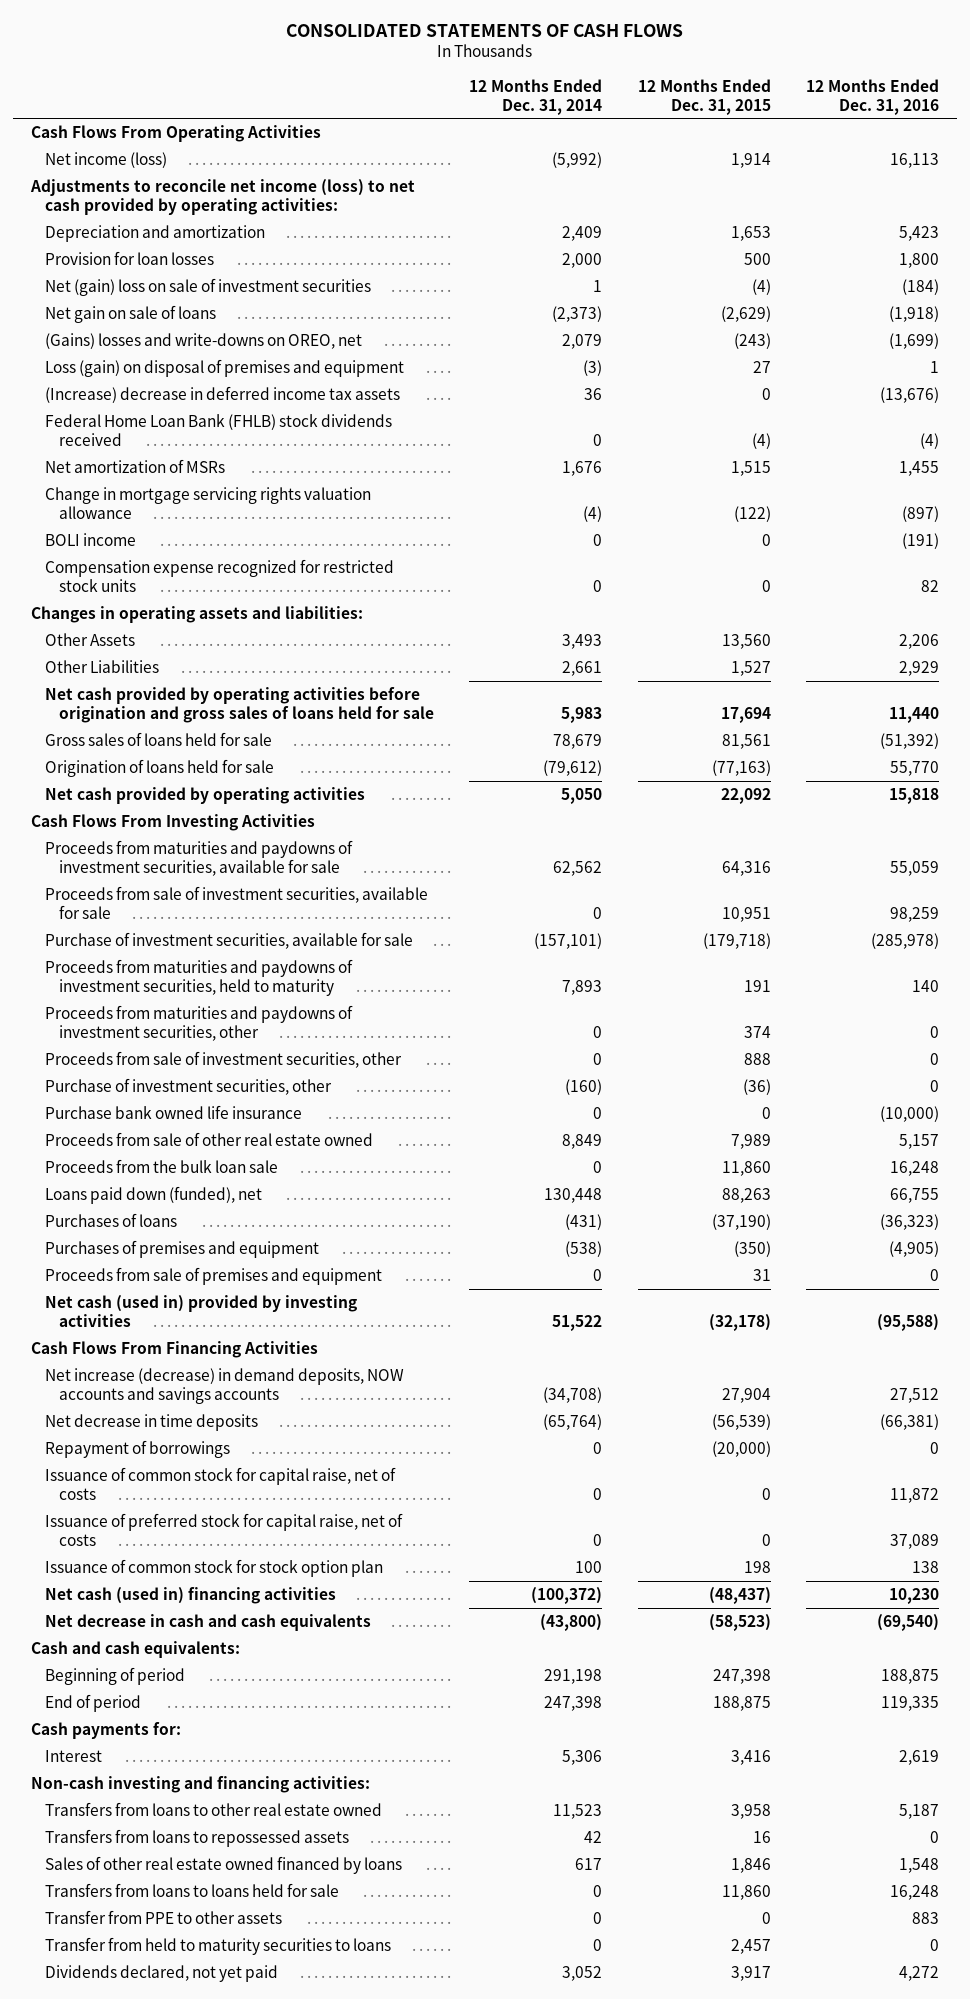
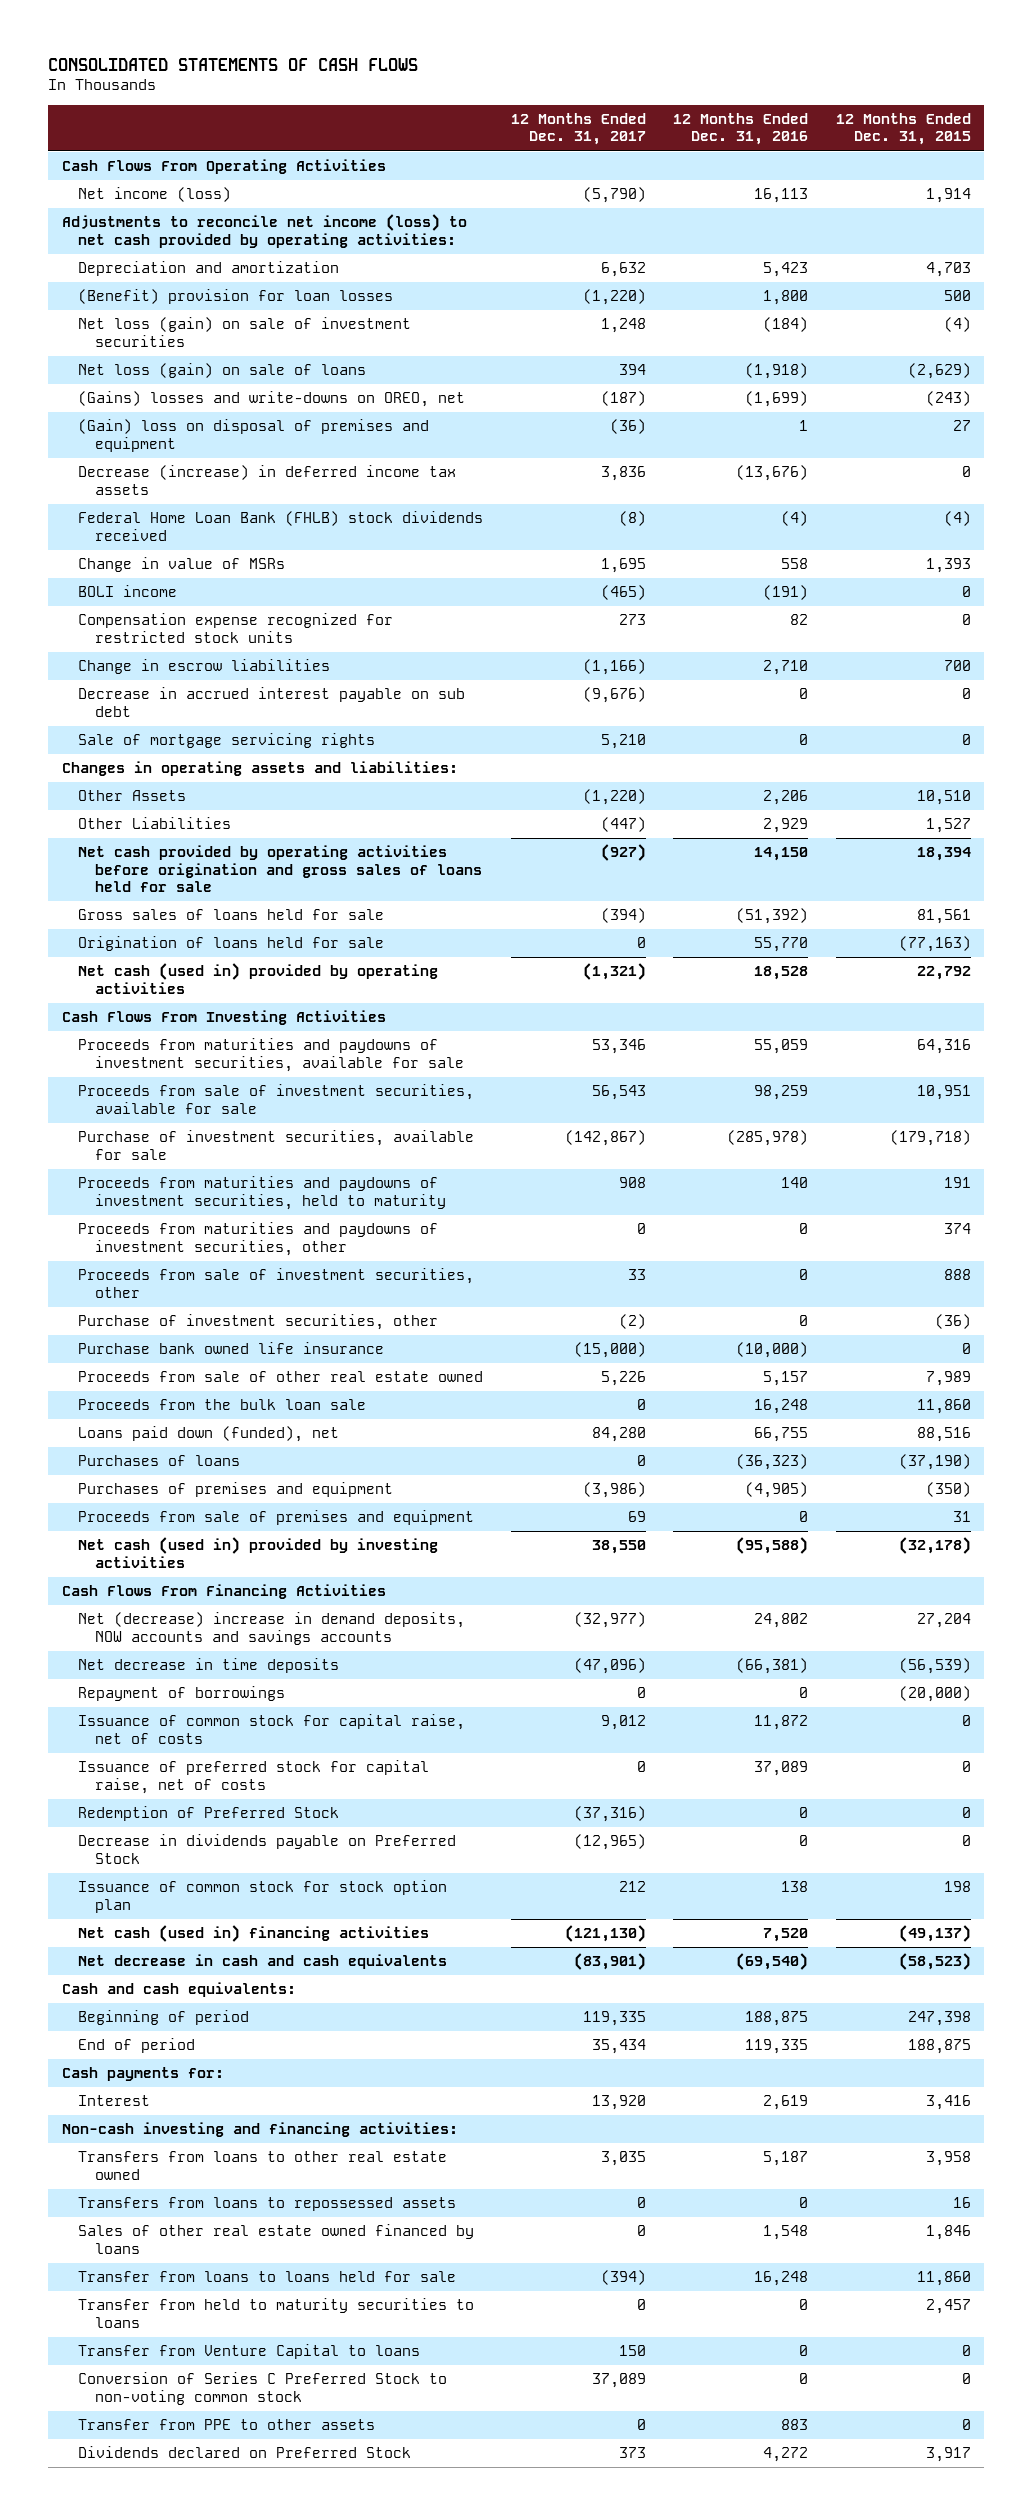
- | 12 Months Ended Dec. 31, 2014 | 12 Months Ended Dec. 31, 2015 | 12 Months Ended Dec. 31, 2016
+ | 12 Months Ended Dec. 31, 2017 | 12 Months Ended Dec. 31, 2016 | 12 Months Ended Dec. 31, 2015
- Depreciation and amortization | 2,409 | 1,653 | 5,423
- Provision for loan losses | 2,000 | 500 | 1,800
- Net (gain) loss on sale of investment securities | 1 | (4) | (184)
- Net gain on sale of loans | (2,373) | (2,629) | (1,918)
+ Depreciation and amortization | 6,632 | 5,423 | 4,703
+ (Benefit) provision for loan losses | (1,220) | 1,800 | 500
+ Net loss (gain) on sale of investment securities | 1,248 | (184) | (4)
+ Net loss (gain) on sale of loans | 394 | (1,918) | (2,629)
- Loss (gain) on disposal of premises and equipment | (3) | 27 | 1
- (Increase) decrease in deferred income tax assets | 36 | 0 | (13,676)
+ (Gain) loss on disposal of premises and equipment | (36) | 1 | 27
+ Decrease (increase) in deferred income tax assets | 3,836 | (13,676) | 0
- Net amortization of MSRs | 1,676 | 1,515 | 1,455
- Change in mortgage servicing rights valuation allowance | (4) | (122) | (897)
+ Change in value of MSRs | 1,695 | 558 | 1,393
+ Change in escrow liabilities | (1,166) | 2,710 | 700
+ Decrease in accrued interest payable on sub debt | (9,676) | 0 | 0
+ Sale of mortgage servicing rights | 5,210 | 0 | 0
- Other Assets | 3,493 | 13,560 | 2,206
+ Other Assets | (1,220) | 2,206 | 10,510
- Net cash provided by operating activities before origination and gross sales of loans held for sale | 5,983 | 17,694 | 11,440
+ Net cash provided by operating activities before origination and gross sales of loans held for sale | (927) | 14,150 | 18,394
- Net cash provided by operating activities | 5,050 | 22,092 | 15,818
+ Net cash (used in) provided by operating activities | (1,321) | 18,528 | 22,792
- Loans paid down (funded), net | 130,448 | 88,263 | 66,755
+ Loans paid down (funded), net | 84,280 | 66,755 | 88,516
- Net increase (decrease) in demand deposits, NOW accounts and savings accounts | (34,708) | 27,904 | 27,512
+ Net (decrease) increase in demand deposits, NOW accounts and savings accounts | (32,977) | 24,802 | 27,204
+ Redemption of Preferred Stock | (37,316) | 0 | 0
+ Decrease in dividends payable on Preferred Stock | (12,965) | 0 | 0
- Net cash (used in) financing activities | (100,372) | (48,437) | 10,230
+ Net cash (used in) financing activities | (121,130) | 7,520 | (49,137)
- Transfers from loans to loans held for sale | 0 | 11,860 | 16,248
+ Transfer from loans to loans held for sale | (394) | 16,248 | 11,860
- Dividends declared, not yet paid | 3,052 | 3,917 | 4,272
+ Transfer from Venture Capital to loans | 150 | 0 | 0
+ Conversion of Series C Preferred Stock to non-voting common stock | 37,089 | 0 | 0
moved down: Transfer from PPE to other assets | 0 | 883 | 0
+ Dividends declared on Preferred Stock | 373 | 4,272 | 3,917

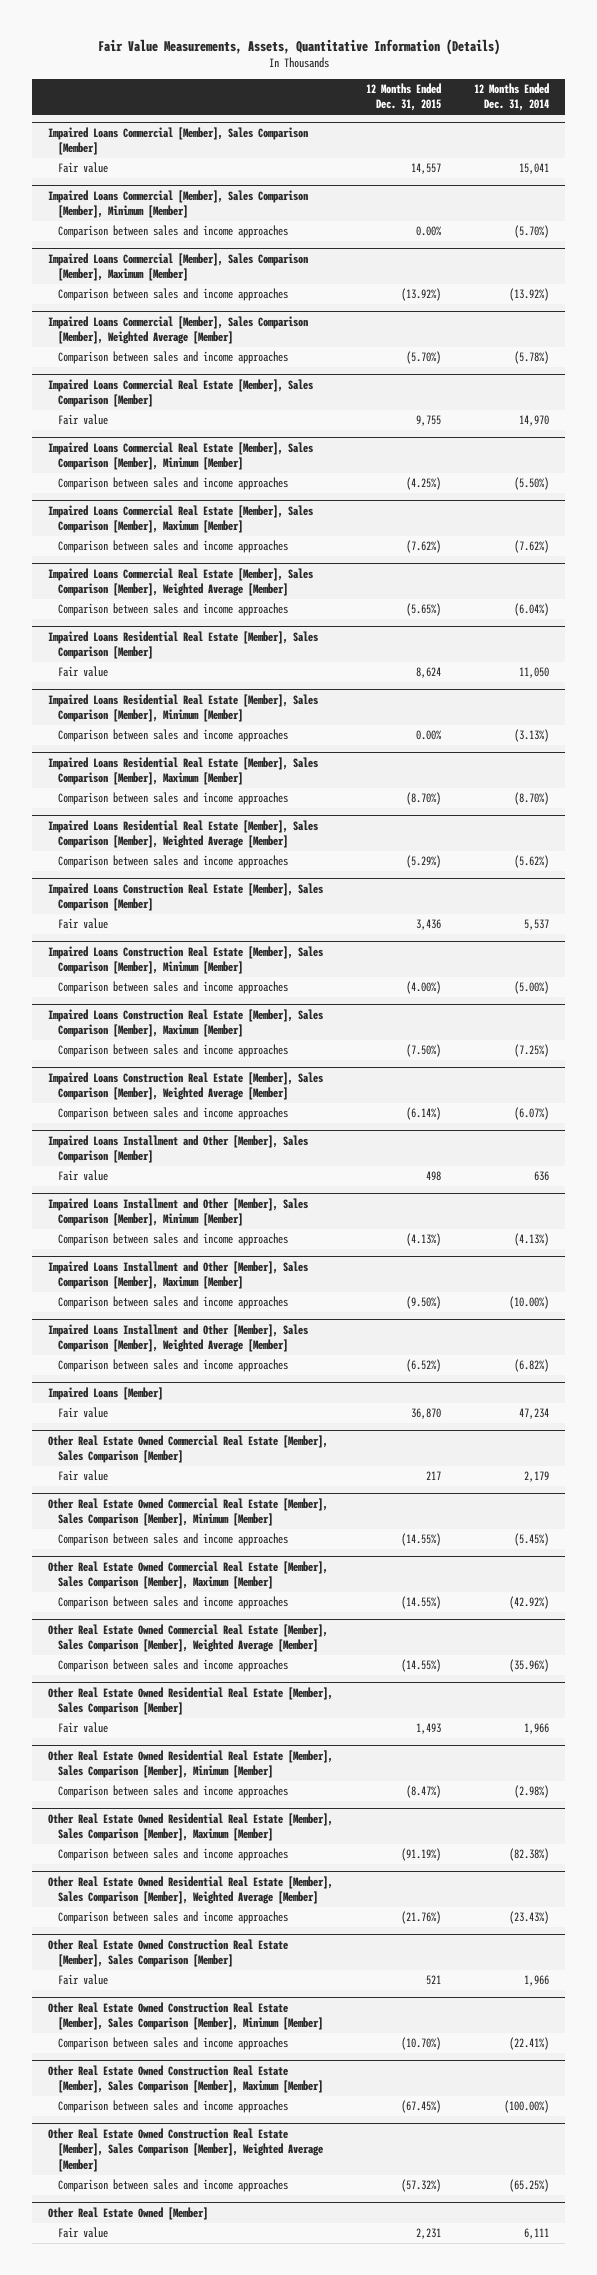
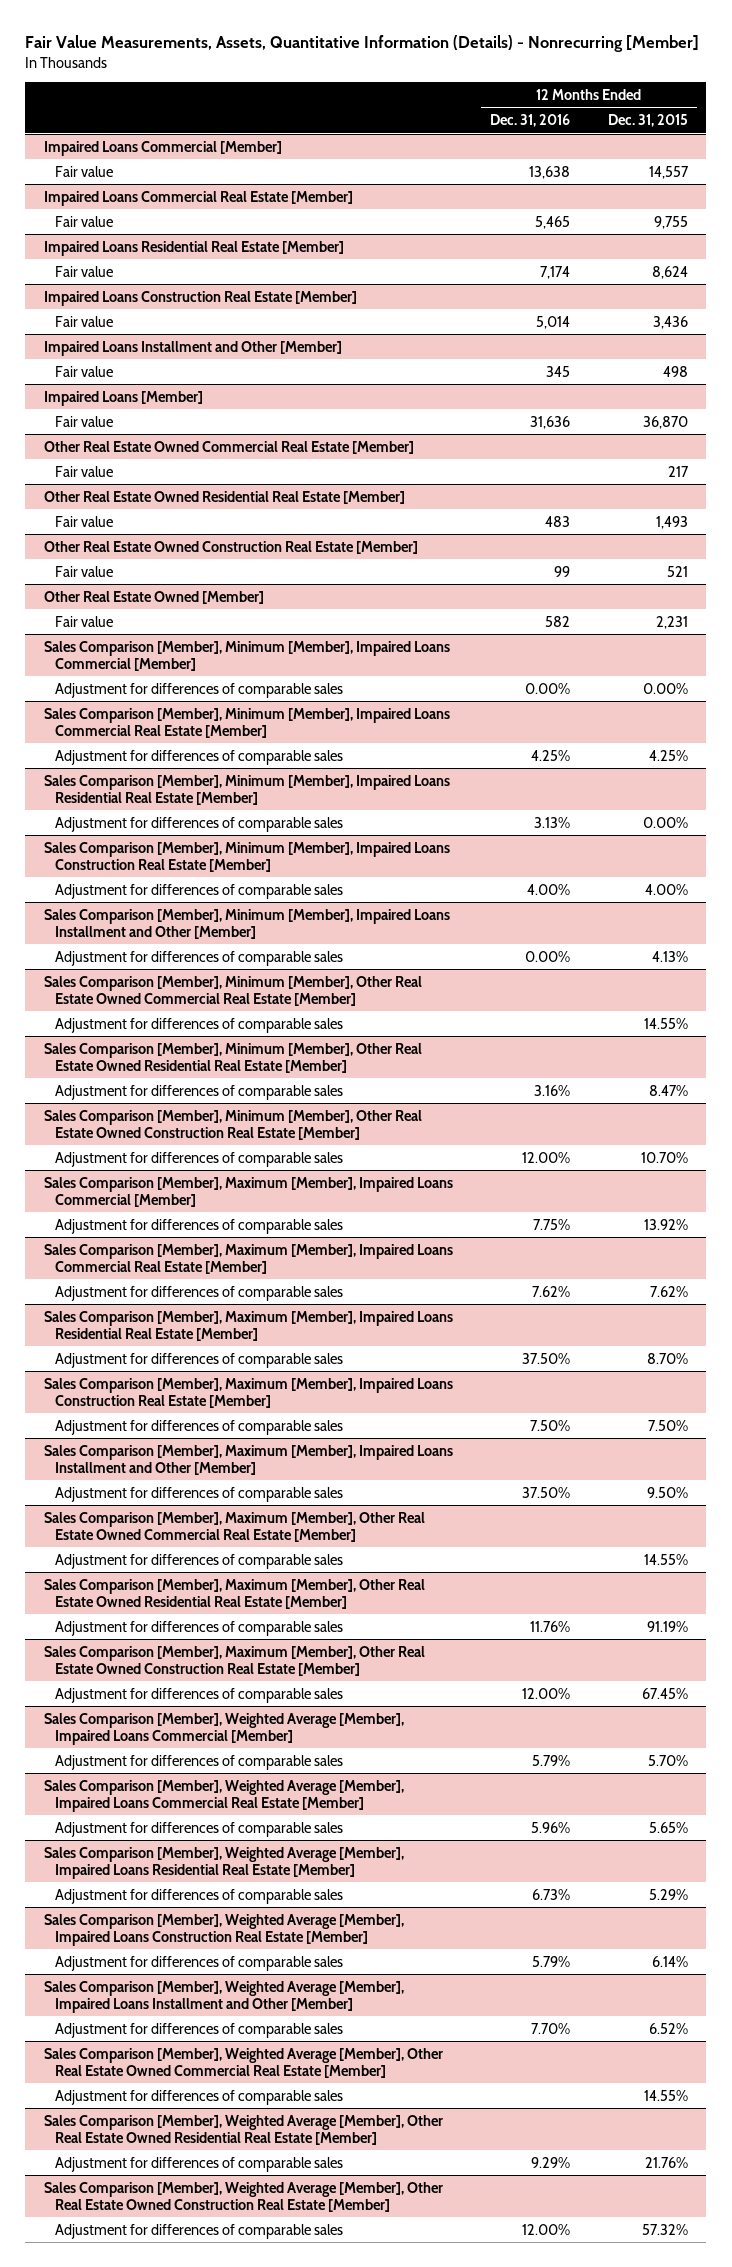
- Fair Value Measurements, Assets, Quantitative Information (Details)
+ Fair Value Measurements, Assets, Quantitative Information (Details) - Nonrecurring [Member]
- | 12 Months Ended Dec. 31, 2015 | 12 Months Ended Dec. 31, 2014
+ | 12 Months Ended Dec. 31, 2016 | 12 Months Ended Dec. 31, 2015
- Impaired Loans Commercial [Member], Sales Comparison [Member]
+ Impaired Loans Commercial [Member]
- Impaired Loans Commercial [Member], Sales Comparison [Member], Minimum [Member]
- Comparison between sales and income approaches | 0.00% | (5.70%)
- Impaired Loans Commercial [Member], Sales Comparison [Member], Maximum [Member]
- Comparison between sales and income approaches | (13.92%) | (13.92%)
- Impaired Loans Commercial [Member], Sales Comparison [Member], Weighted Average [Member]
- Comparison between sales and income approaches | (5.70%) | (5.78%)
- Impaired Loans Commercial Real Estate [Member], Sales Comparison [Member]
+ Impaired Loans Commercial Real Estate [Member]
- Impaired Loans Commercial Real Estate [Member], Sales Comparison [Member], Minimum [Member]
- Comparison between sales and income approaches | (4.25%) | (5.50%)
- Impaired Loans Commercial Real Estate [Member], Sales Comparison [Member], Maximum [Member]
- Comparison between sales and income approaches | (7.62%) | (7.62%)
- Impaired Loans Commercial Real Estate [Member], Sales Comparison [Member], Weighted Average [Member]
- Comparison between sales and income approaches | (5.65%) | (6.04%)
- Impaired Loans Residential Real Estate [Member], Sales Comparison [Member]
+ Impaired Loans Residential Real Estate [Member]
- Impaired Loans Residential Real Estate [Member], Sales Comparison [Member], Minimum [Member]
- Comparison between sales and income approaches | 0.00% | (3.13%)
- Impaired Loans Residential Real Estate [Member], Sales Comparison [Member], Maximum [Member]
- Comparison between sales and income approaches | (8.70%) | (8.70%)
- Impaired Loans Residential Real Estate [Member], Sales Comparison [Member], Weighted Average [Member]
- Comparison between sales and income approaches | (5.29%) | (5.62%)
- Impaired Loans Construction Real Estate [Member], Sales Comparison [Member]
+ Impaired Loans Construction Real Estate [Member]
- Impaired Loans Construction Real Estate [Member], Sales Comparison [Member], Minimum [Member]
- Comparison between sales and income approaches | (4.00%) | (5.00%)
- Impaired Loans Construction Real Estate [Member], Sales Comparison [Member], Maximum [Member]
- Comparison between sales and income approaches | (7.50%) | (7.25%)
- Impaired Loans Construction Real Estate [Member], Sales Comparison [Member], Weighted Average [Member]
- Comparison between sales and income approaches | (6.14%) | (6.07%)
- Impaired Loans Installment and Other [Member], Sales Comparison [Member]
+ Impaired Loans Installment and Other [Member]
- Impaired Loans Installment and Other [Member], Sales Comparison [Member], Minimum [Member]
- Comparison between sales and income approaches | (4.13%) | (4.13%)
- Impaired Loans Installment and Other [Member], Sales Comparison [Member], Maximum [Member]
- Comparison between sales and income approaches | (9.50%) | (10.00%)
- Impaired Loans Installment and Other [Member], Sales Comparison [Member], Weighted Average [Member]
- Comparison between sales and income approaches | (6.52%) | (6.82%)
- Other Real Estate Owned Commercial Real Estate [Member], Sales Comparison [Member]
+ Other Real Estate Owned Commercial Real Estate [Member]
- Other Real Estate Owned Commercial Real Estate [Member], Sales Comparison [Member], Minimum [Member]
- Comparison between sales and income approaches | (14.55%) | (5.45%)
- Other Real Estate Owned Commercial Real Estate [Member], Sales Comparison [Member], Maximum [Member]
- Comparison between sales and income approaches | (14.55%) | (42.92%)
- Other Real Estate Owned Commercial Real Estate [Member], Sales Comparison [Member], Weighted Average [Member]
- Comparison between sales and income approaches | (14.55%) | (35.96%)
- Other Real Estate Owned Residential Real Estate [Member], Sales Comparison [Member]
+ Other Real Estate Owned Residential Real Estate [Member]
- Other Real Estate Owned Residential Real Estate [Member], Sales Comparison [Member], Minimum [Member]
- Comparison between sales and income approaches | (8.47%) | (2.98%)
- Other Real Estate Owned Residential Real Estate [Member], Sales Comparison [Member], Maximum [Member]
- Comparison between sales and income approaches | (91.19%) | (82.38%)
- Other Real Estate Owned Residential Real Estate [Member], Sales Comparison [Member], Weighted Average [Member]
- Comparison between sales and income approaches | (21.76%) | (23.43%)
- Other Real Estate Owned Construction Real Estate [Member], Sales Comparison [Member]
+ Other Real Estate Owned Construction Real Estate [Member]
- Other Real Estate Owned Construction Real Estate [Member], Sales Comparison [Member], Minimum [Member]
- Comparison between sales and income approaches | (10.70%) | (22.41%)
- Other Real Estate Owned Construction Real Estate [Member], Sales Comparison [Member], Maximum [Member]
- Comparison between sales and income approaches | (67.45%) | (100.00%)
- Other Real Estate Owned Construction Real Estate [Member], Sales Comparison [Member], Weighted Average [Member]
- Comparison between sales and income approaches | (57.32%) | (65.25%)
+ Sales Comparison [Member], Minimum [Member], Impaired Loans Commercial [Member]
+ Adjustment for differences of comparable sales | 0.00% | 0.00%
+ Sales Comparison [Member], Minimum [Member], Impaired Loans Commercial Real Estate [Member]
+ Adjustment for differences of comparable sales | 4.25% | 4.25%
+ Sales Comparison [Member], Minimum [Member], Impaired Loans Residential Real Estate [Member]
+ Adjustment for differences of comparable sales | 3.13% | 0.00%
+ Sales Comparison [Member], Minimum [Member], Impaired Loans Construction Real Estate [Member]
+ Adjustment for differences of comparable sales | 4.00% | 4.00%
+ Sales Comparison [Member], Minimum [Member], Impaired Loans Installment and Other [Member]
+ Adjustment for differences of comparable sales | 0.00% | 4.13%
+ Sales Comparison [Member], Minimum [Member], Other Real Estate Owned Commercial Real Estate [Member]
+ Adjustment for differences of comparable sales | | 14.55%
+ Sales Comparison [Member], Minimum [Member], Other Real Estate Owned Residential Real Estate [Member]
+ Adjustment for differences of comparable sales | 3.16% | 8.47%
+ Sales Comparison [Member], Minimum [Member], Other Real Estate Owned Construction Real Estate [Member]
+ Adjustment for differences of comparable sales | 12.00% | 10.70%
+ Sales Comparison [Member], Maximum [Member], Impaired Loans Commercial [Member]
+ Adjustment for differences of comparable sales | 7.75% | 13.92%
+ Sales Comparison [Member], Maximum [Member], Impaired Loans Commercial Real Estate [Member]
+ Adjustment for differences of comparable sales | 7.62% | 7.62%
+ Sales Comparison [Member], Maximum [Member], Impaired Loans Residential Real Estate [Member]
+ Adjustment for differences of comparable sales | 37.50% | 8.70%
+ Sales Comparison [Member], Maximum [Member], Impaired Loans Construction Real Estate [Member]
+ Adjustment for differences of comparable sales | 7.50% | 7.50%
+ Sales Comparison [Member], Maximum [Member], Impaired Loans Installment and Other [Member]
+ Adjustment for differences of comparable sales | 37.50% | 9.50%
+ Sales Comparison [Member], Maximum [Member], Other Real Estate Owned Commercial Real Estate [Member]
+ Adjustment for differences of comparable sales | | 14.55%
+ Sales Comparison [Member], Maximum [Member], Other Real Estate Owned Residential Real Estate [Member]
+ Adjustment for differences of comparable sales | 11.76% | 91.19%
+ Sales Comparison [Member], Maximum [Member], Other Real Estate Owned Construction Real Estate [Member]
+ Adjustment for differences of comparable sales | 12.00% | 67.45%
+ Sales Comparison [Member], Weighted Average [Member], Impaired Loans Commercial [Member]
+ Adjustment for differences of comparable sales | 5.79% | 5.70%
+ Sales Comparison [Member], Weighted Average [Member], Impaired Loans Commercial Real Estate [Member]
+ Adjustment for differences of comparable sales | 5.96% | 5.65%
+ Sales Comparison [Member], Weighted Average [Member], Impaired Loans Residential Real Estate [Member]
+ Adjustment for differences of comparable sales | 6.73% | 5.29%
+ Sales Comparison [Member], Weighted Average [Member], Impaired Loans Construction Real Estate [Member]
+ Adjustment for differences of comparable sales | 5.79% | 6.14%
+ Sales Comparison [Member], Weighted Average [Member], Impaired Loans Installment and Other [Member]
+ Adjustment for differences of comparable sales | 7.70% | 6.52%
+ Sales Comparison [Member], Weighted Average [Member], Other Real Estate Owned Commercial Real Estate [Member]
+ Adjustment for differences of comparable sales | | 14.55%
+ Sales Comparison [Member], Weighted Average [Member], Other Real Estate Owned Residential Real Estate [Member]
+ Adjustment for differences of comparable sales | 9.29% | 21.76%
+ Sales Comparison [Member], Weighted Average [Member], Other Real Estate Owned Construction Real Estate [Member]
+ Adjustment for differences of comparable sales | 12.00% | 57.32%

